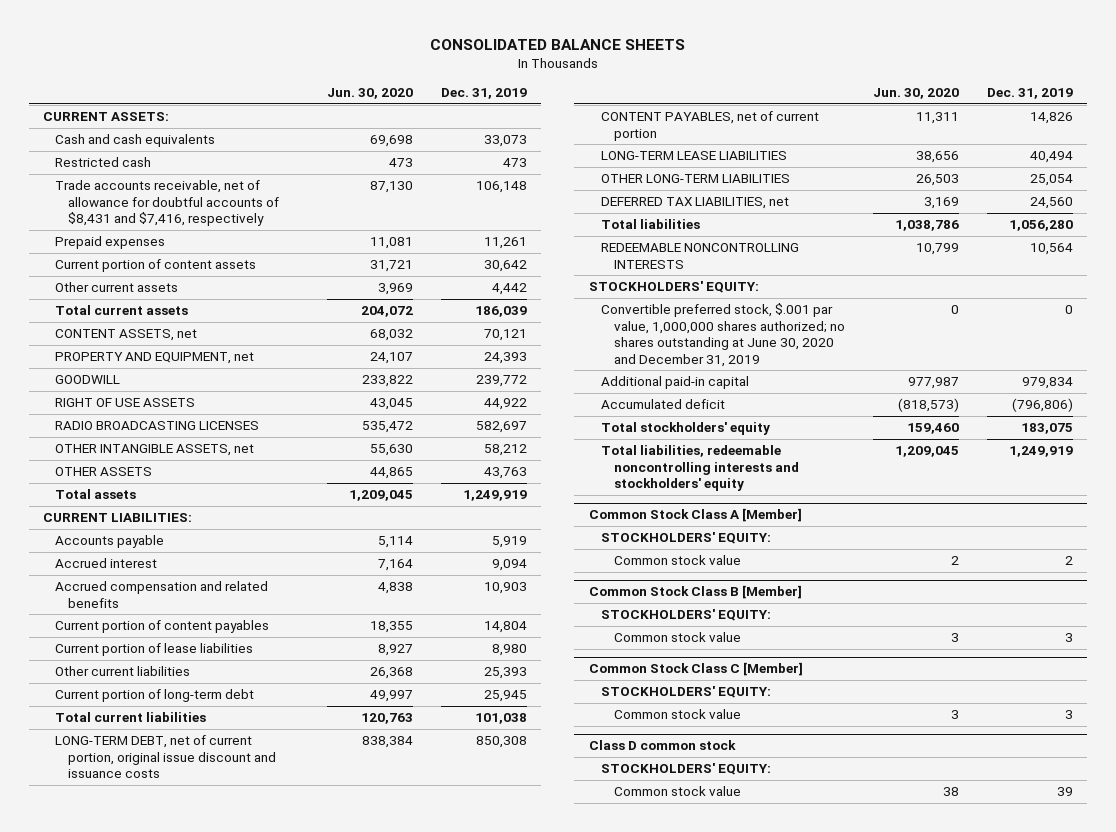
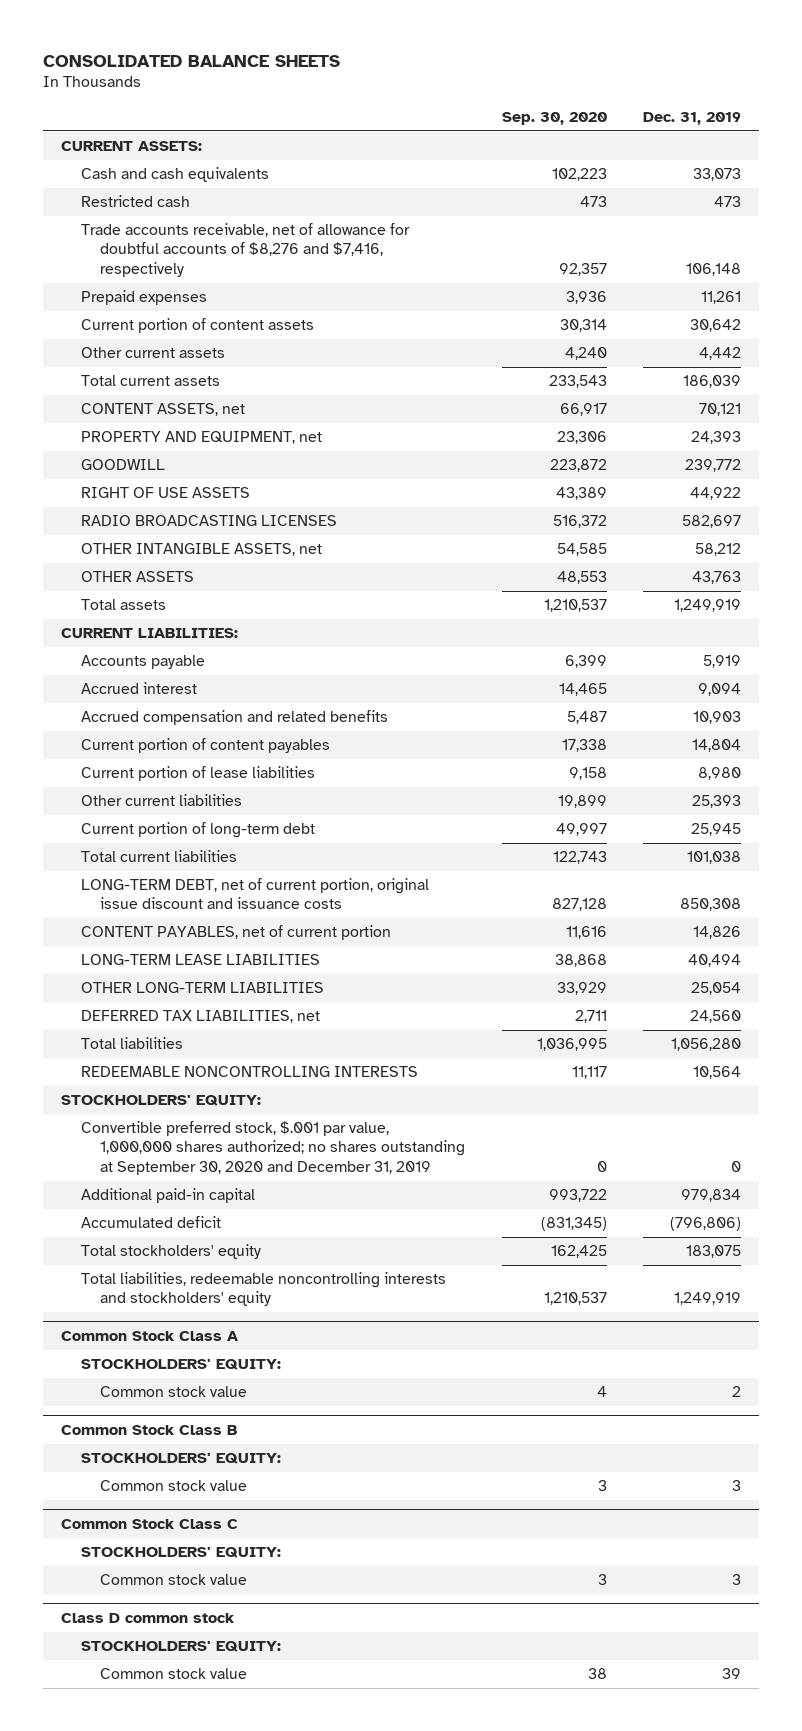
- | Jun. 30, 2020 | Dec. 31, 2019
+ | Sep. 30, 2020 | Dec. 31, 2019
- Trade accounts receivable, net of allowance for doubtful accounts of $8,431 and $7,416, respectively | 87,130 | 106,148
+ Trade accounts receivable, net of allowance for doubtful accounts of $8,276 and $7,416, respectively | 92,357 | 106,148
- Convertible preferred stock, $.001 par value, 1,000,000 shares authorized; no shares outstanding at June 30, 2020 and December 31, 2019 | 0 | 0
+ Convertible preferred stock, $.001 par value, 1,000,000 shares authorized; no shares outstanding at September 30, 2020 and December 31, 2019 | 0 | 0
- Common Stock Class A [Member]
+ Common Stock Class A
- Common Stock Class B [Member]
+ Common Stock Class B
- Common Stock Class C [Member]
+ Common Stock Class C

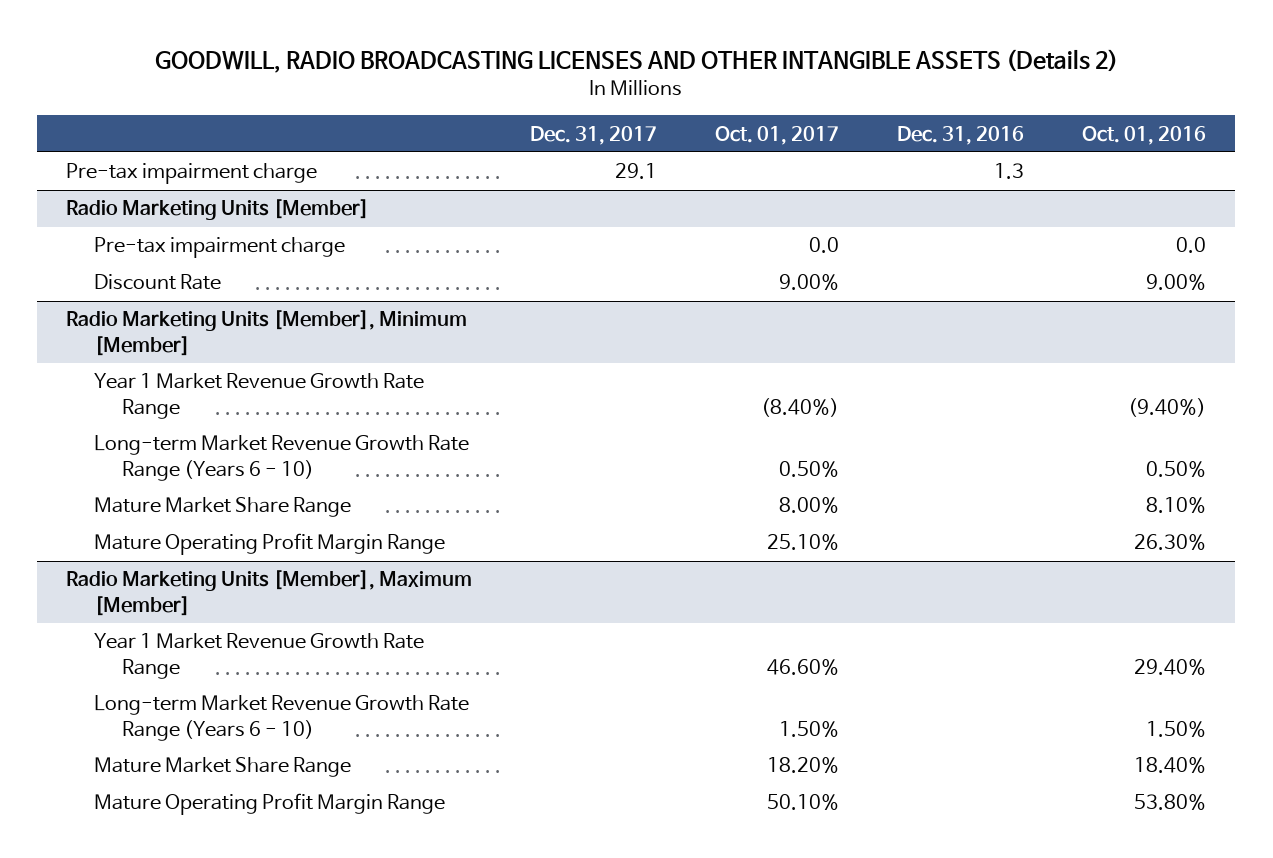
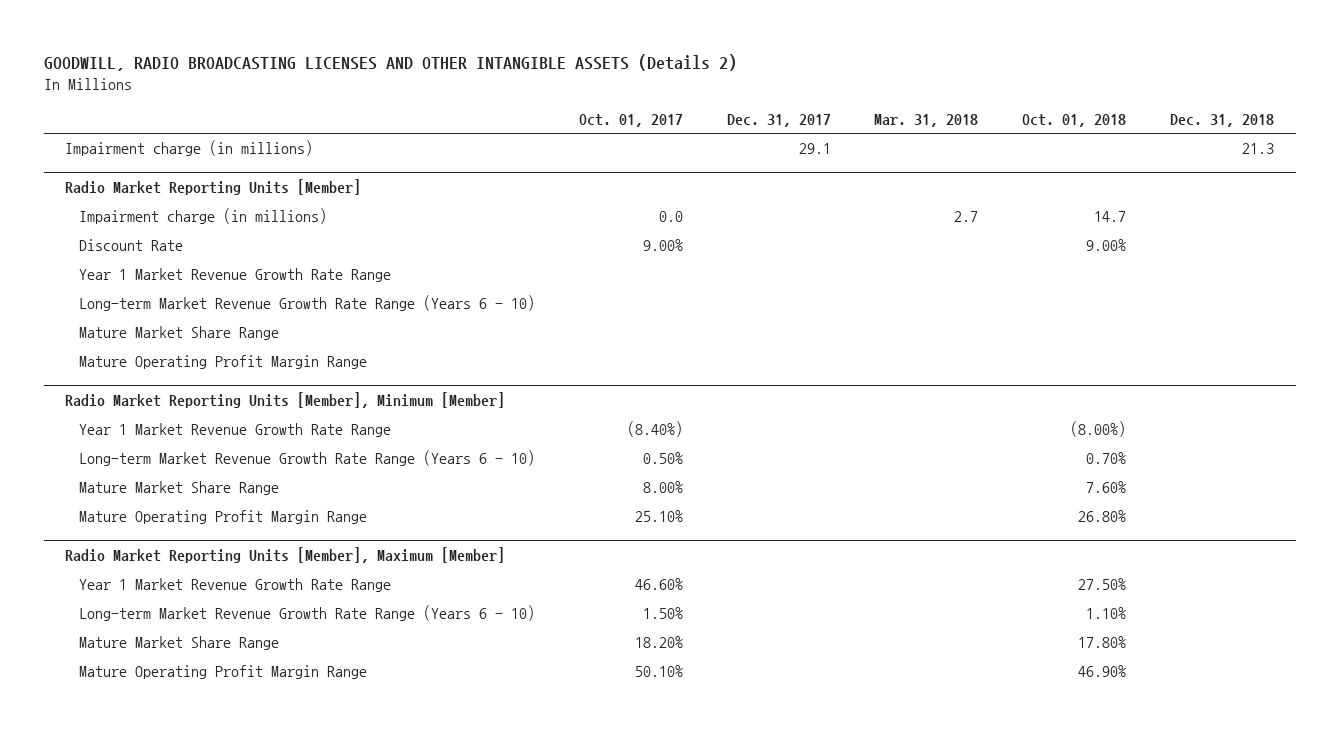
- | Dec. 31, 2017 | Oct. 01, 2017 | Dec. 31, 2016 | Oct. 01, 2016
+ | Oct. 01, 2017 | Dec. 31, 2017 | Mar. 31, 2018 | Oct. 01, 2018 | Dec. 31, 2018
- Pre-tax impairment charge | 29.1 | | 1.3 |
- Radio Marketing Units [Member]
- Pre-tax impairment charge | | 0.0 | | 0.0
+ Impairment charge (in millions) | | 29.1 | | | 21.3
+ Radio Market Reporting Units [Member]
+ Impairment charge (in millions) | 0.0 | | 2.7 | 14.7 |
- Radio Marketing Units [Member], Minimum [Member]
+ Year 1 Market Revenue Growth Rate Range
+ Long-term Market Revenue Growth Rate Range (Years 6 - 10)
+ Mature Market Share Range
+ Mature Operating Profit Margin Range
+ Radio Market Reporting Units [Member], Minimum [Member]
- Radio Marketing Units [Member], Maximum [Member]
+ Radio Market Reporting Units [Member], Maximum [Member]

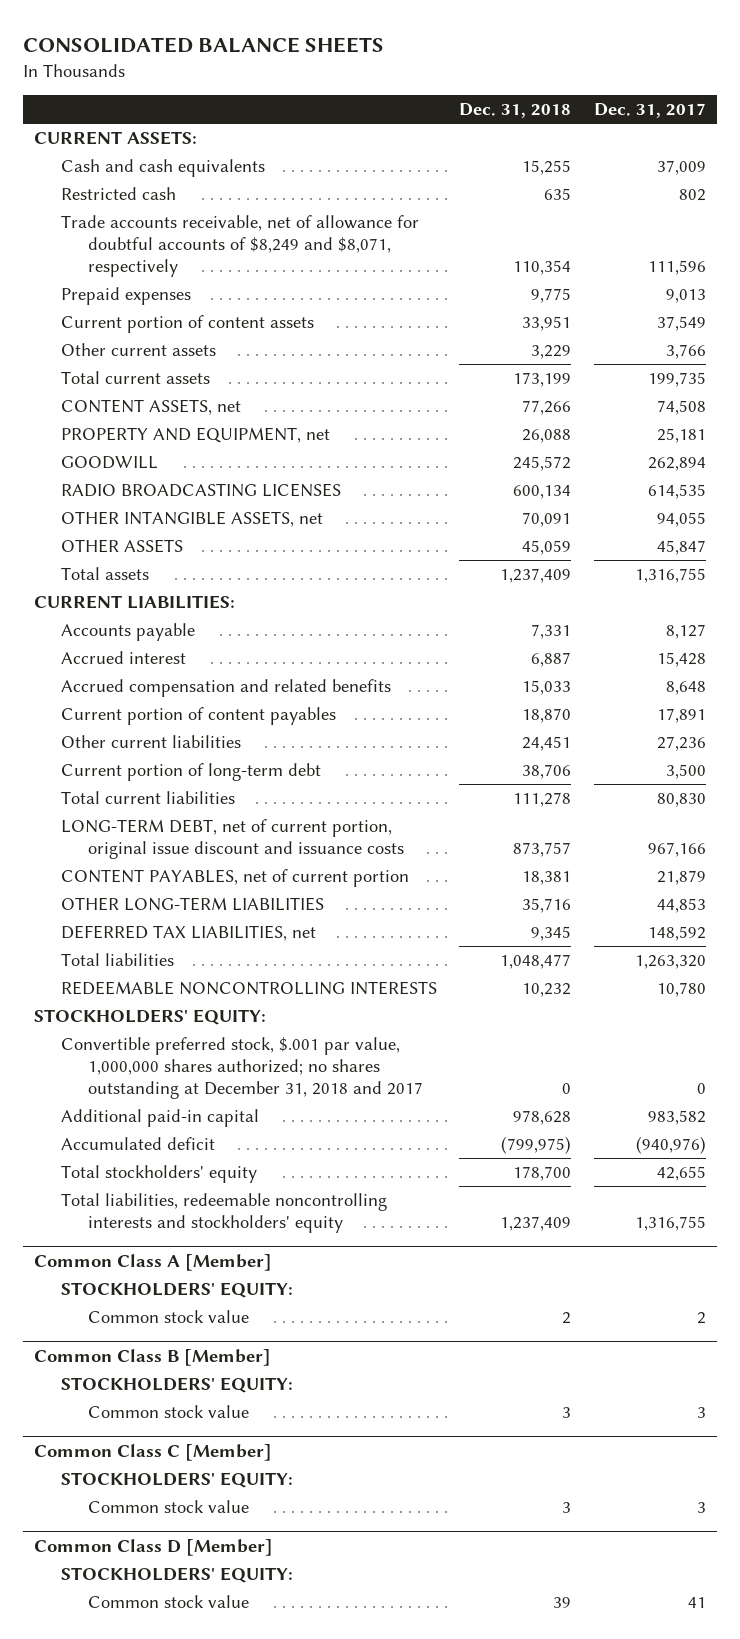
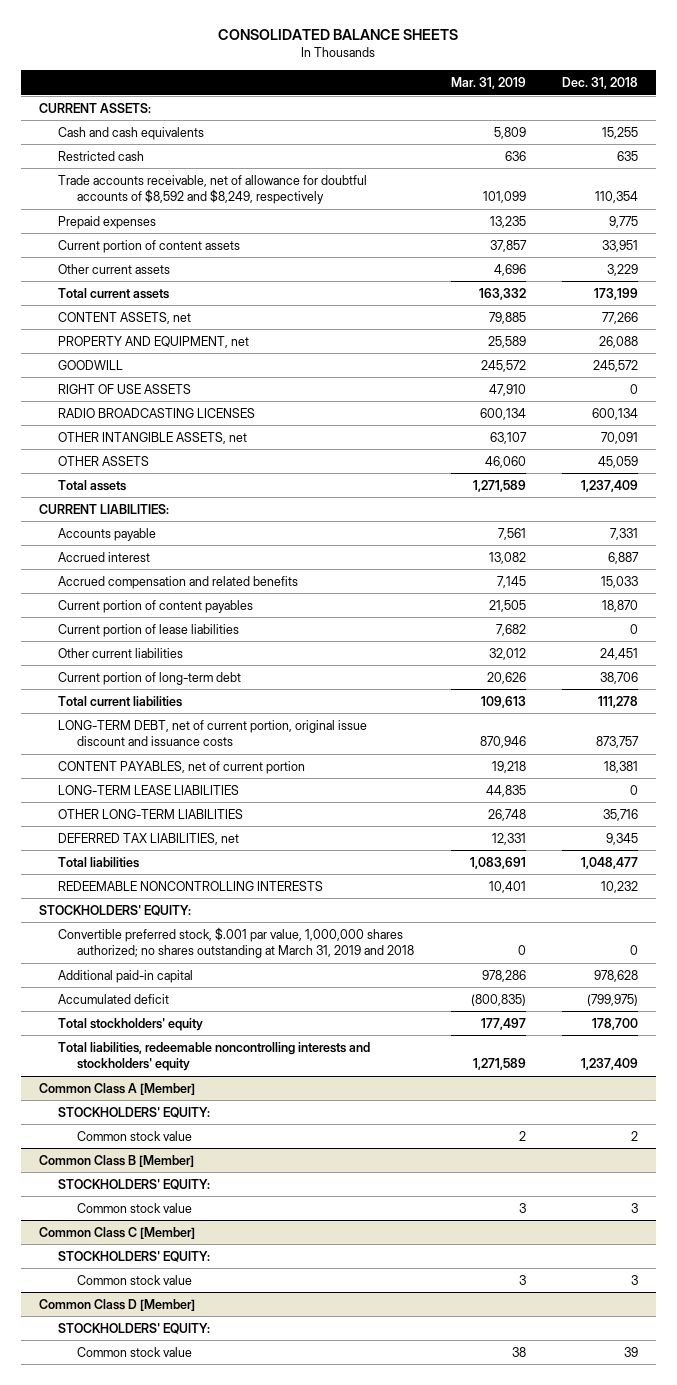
- | Dec. 31, 2018 | Dec. 31, 2017
+ | Mar. 31, 2019 | Dec. 31, 2018
- Trade accounts receivable, net of allowance for doubtful accounts of $8,249 and $8,071, respectively | 110,354 | 111,596
+ Trade accounts receivable, net of allowance for doubtful accounts of $8,592 and $8,249, respectively | 101,099 | 110,354
+ RIGHT OF USE ASSETS | 47,910 | 0
+ Current portion of lease liabilities | 7,682 | 0
+ LONG-TERM LEASE LIABILITIES | 44,835 | 0
- Convertible preferred stock, $.001 par value, 1,000,000 shares authorized; no shares outstanding at December 31, 2018 and 2017 | 0 | 0
+ Convertible preferred stock, $.001 par value, 1,000,000 shares authorized; no shares outstanding at March 31, 2019 and 2018 | 0 | 0

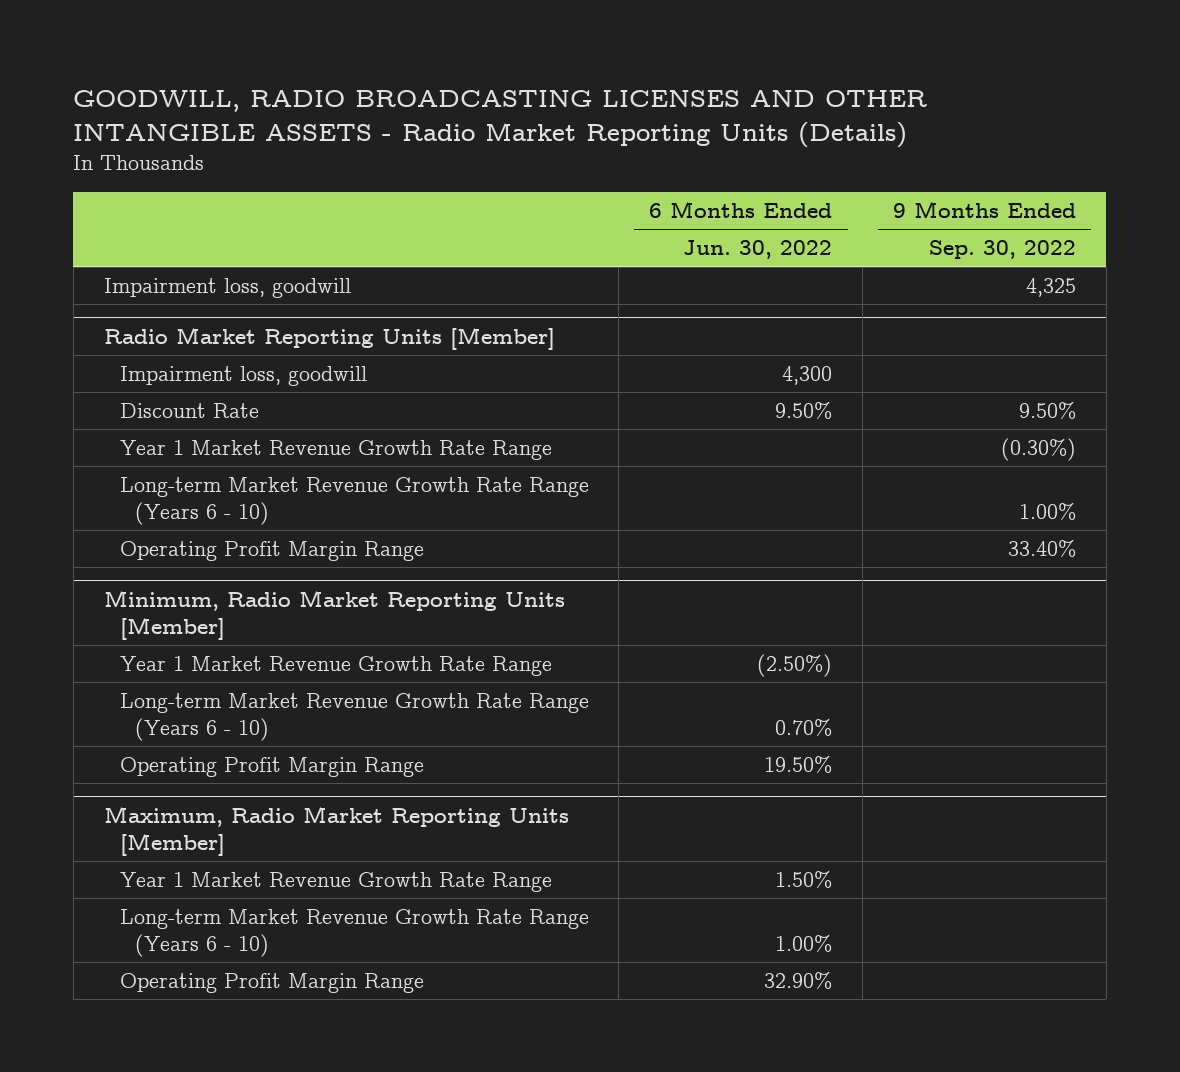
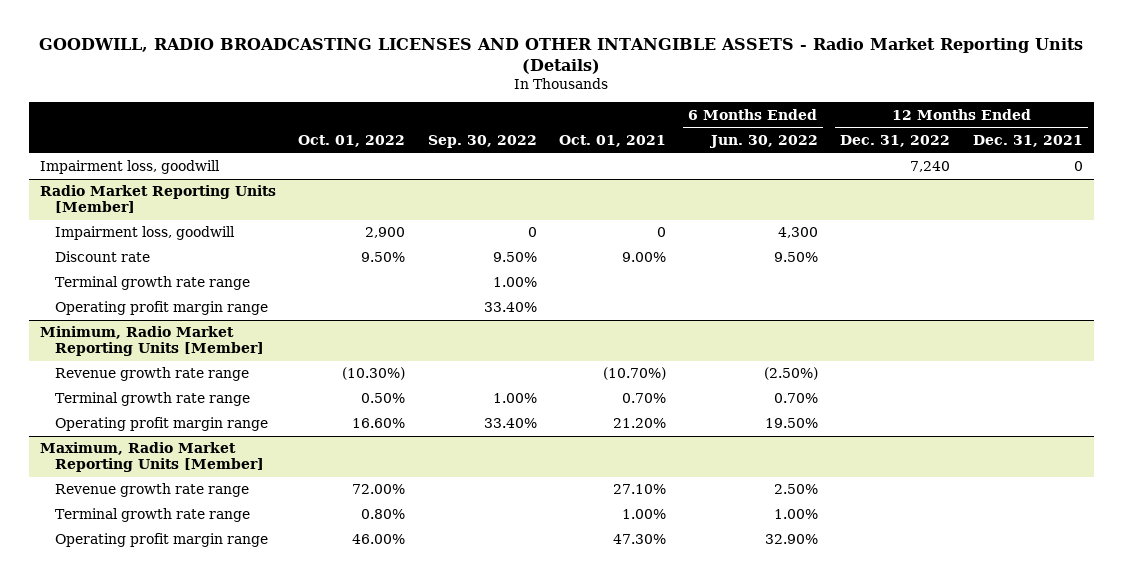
- | 6 Months Ended Jun. 30, 2022 | 9 Months Ended Sep. 30, 2022
+ | Oct. 01, 2022 | Sep. 30, 2022 | Oct. 01, 2021 | 6 Months Ended Jun. 30, 2022 | 12 Months Ended Dec. 31, 2022 | 12 Months Ended Dec. 31, 2021
@ Radio Market Reporting Units [Member]
- Discount Rate | 9.50% | 9.50%
- Year 1 Market Revenue Growth Rate Range | | (0.30%)
- Long-term Market Revenue Growth Rate Range (Years 6 - 10) | | 1.00%
- Operating Profit Margin Range | | 33.40%
+ Discount rate | 9.50% | 9.50% | 9.00% | 9.50% | |
+ Terminal growth rate range | | 1.00% | | | |
+ Operating profit margin range | | 33.40% | | | |
@ Minimum, Radio Market Reporting Units [Member]
- Year 1 Market Revenue Growth Rate Range | (2.50%) |
- Long-term Market Revenue Growth Rate Range (Years 6 - 10) | 0.70% |
- Operating Profit Margin Range | 19.50% |
+ Revenue growth rate range | (10.30%) | | (10.70%) | (2.50%) | |
+ Terminal growth rate range | 0.50% | 1.00% | 0.70% | 0.70% | |
+ Operating profit margin range | 16.60% | 33.40% | 21.20% | 19.50% | |
@ Maximum, Radio Market Reporting Units [Member]
- Year 1 Market Revenue Growth Rate Range | 1.50% |
- Long-term Market Revenue Growth Rate Range (Years 6 - 10) | 1.00% |
- Operating Profit Margin Range | 32.90% |
+ Revenue growth rate range | 72.00% | | 27.10% | 2.50% | |
+ Terminal growth rate range | 0.80% | | 1.00% | 1.00% | |
+ Operating profit margin range | 46.00% | | 47.30% | 32.90% | |

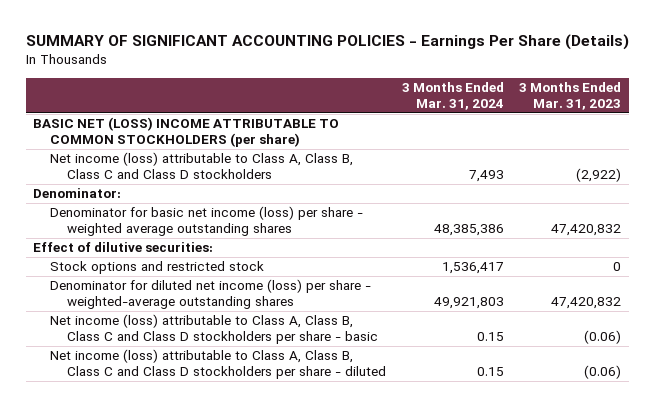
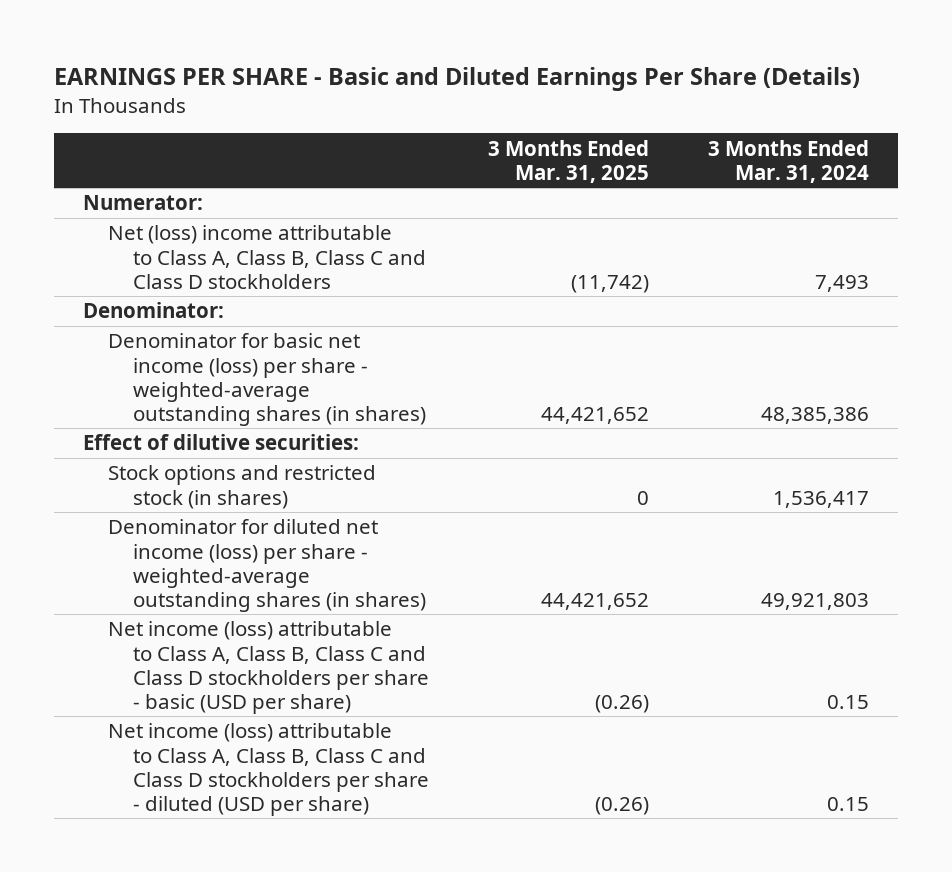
- SUMMARY OF SIGNIFICANT ACCOUNTING POLICIES - Earnings Per Share (Details)
+ EARNINGS PER SHARE - Basic and Diluted Earnings Per Share (Details)
- | 3 Months Ended Mar. 31, 2024 | 3 Months Ended Mar. 31, 2023
+ | 3 Months Ended Mar. 31, 2025 | 3 Months Ended Mar. 31, 2024
- BASIC NET (LOSS) INCOME ATTRIBUTABLE TO COMMON STOCKHOLDERS (per share)
- Net income (loss) attributable to Class A, Class B, Class C and Class D stockholders | 7,493 | (2,922)
+ Numerator:
+ Net (loss) income attributable to Class A, Class B, Class C and Class D stockholders | (11,742) | 7,493
- Denominator for basic net income (loss) per share - weighted average outstanding shares | 48,385,386 | 47,420,832
+ Denominator for basic net income (loss) per share - weighted-average outstanding shares (in shares) | 44,421,652 | 48,385,386
- Stock options and restricted stock | 1,536,417 | 0
- Denominator for diluted net income (loss) per share - weighted-average outstanding shares | 49,921,803 | 47,420,832
- Net income (loss) attributable to Class A, Class B, Class C and Class D stockholders per share - basic | 0.15 | (0.06)
- Net income (loss) attributable to Class A, Class B, Class C and Class D stockholders per share - diluted | 0.15 | (0.06)
+ Stock options and restricted stock (in shares) | 0 | 1,536,417
+ Denominator for diluted net income (loss) per share - weighted-average outstanding shares (in shares) | 44,421,652 | 49,921,803
+ Net income (loss) attributable to Class A, Class B, Class C and Class D stockholders per share - basic (USD per share) | (0.26) | 0.15
+ Net income (loss) attributable to Class A, Class B, Class C and Class D stockholders per share - diluted (USD per share) | (0.26) | 0.15

